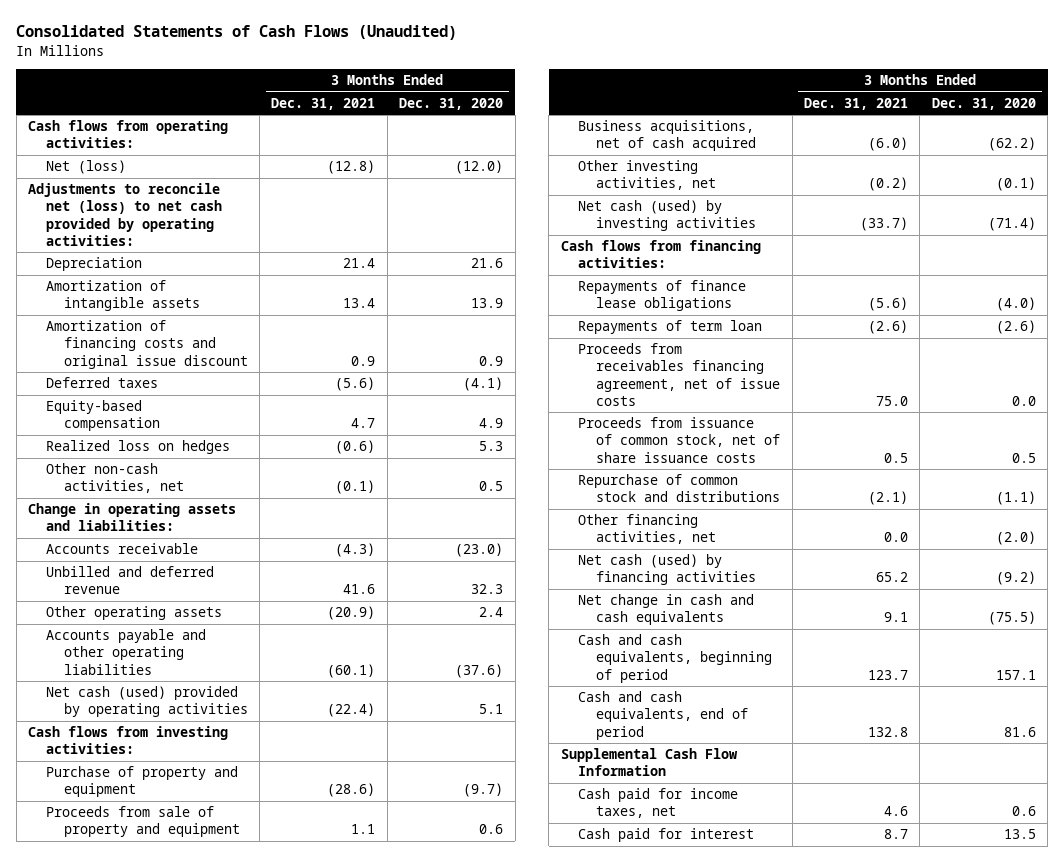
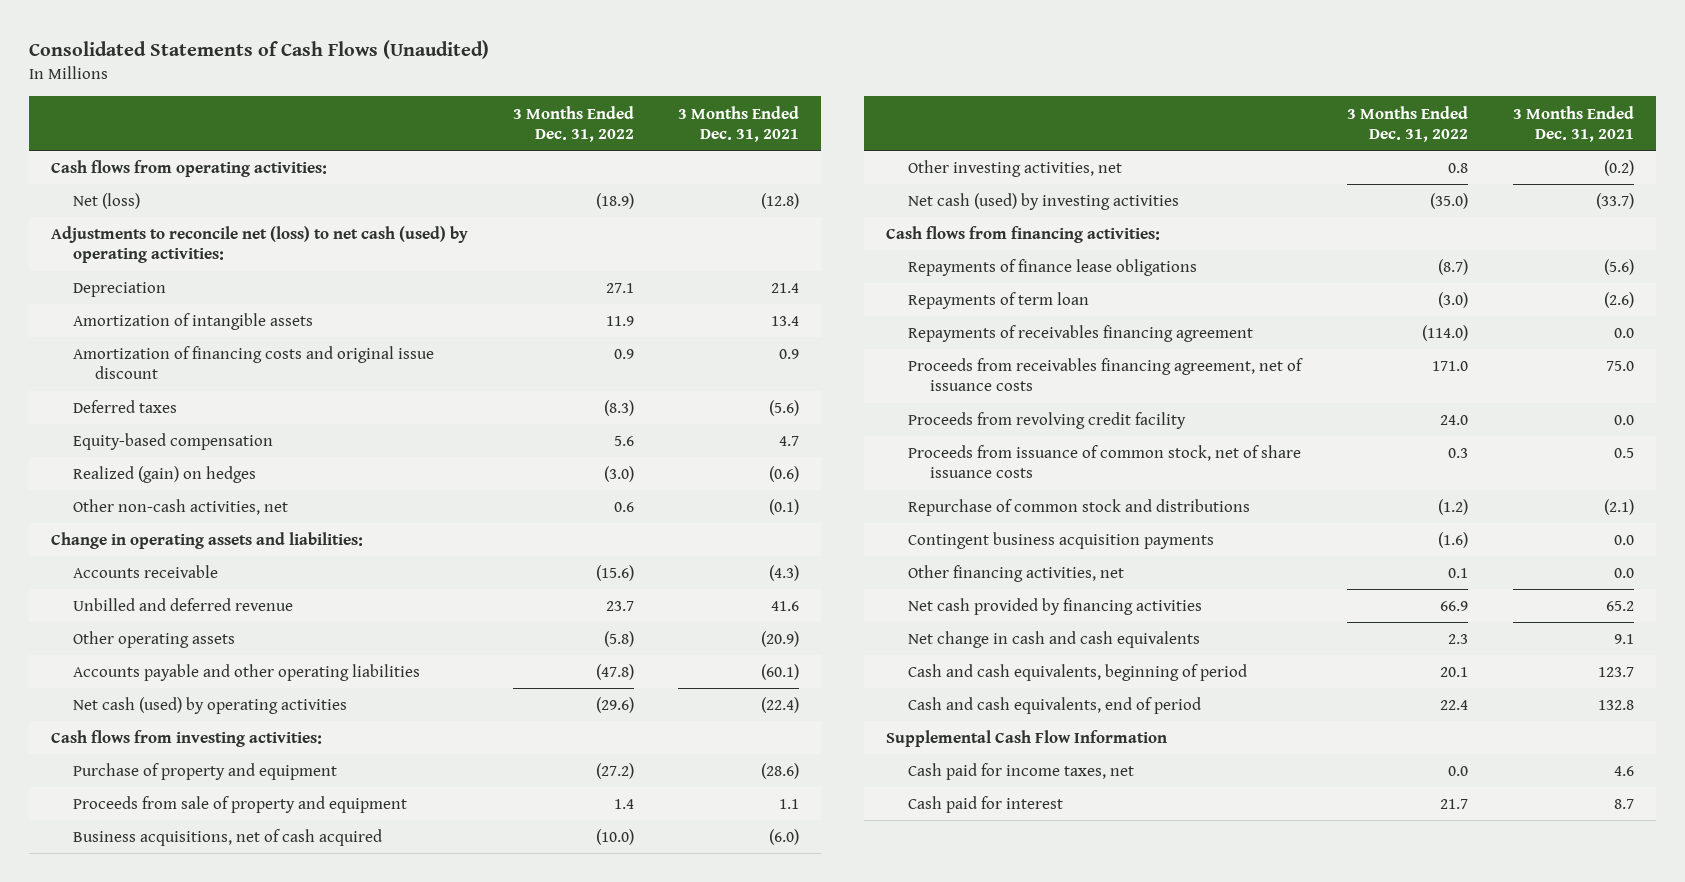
- | 3 Months Ended Dec. 31, 2021 | 3 Months Ended Dec. 31, 2020
+ | 3 Months Ended Dec. 31, 2022 | 3 Months Ended Dec. 31, 2021
- Adjustments to reconcile net (loss) to net cash provided by operating activities:
+ Adjustments to reconcile net (loss) to net cash (used) by operating activities:
- Realized loss on hedges | (0.6) | 5.3
+ Realized (gain) on hedges | (3.0) | (0.6)
- Net cash (used) provided by operating activities | (22.4) | 5.1
+ Net cash (used) by operating activities | (29.6) | (22.4)
- Proceeds from receivables financing agreement, net of issue costs | 75.0 | 0.0
+ Repayments of receivables financing agreement | (114.0) | 0.0
+ Proceeds from receivables financing agreement, net of issuance costs | 171.0 | 75.0
+ Proceeds from revolving credit facility | 24.0 | 0.0
+ Contingent business acquisition payments | (1.6) | 0.0
- Net cash (used) by financing activities | 65.2 | (9.2)
+ Net cash provided by financing activities | 66.9 | 65.2

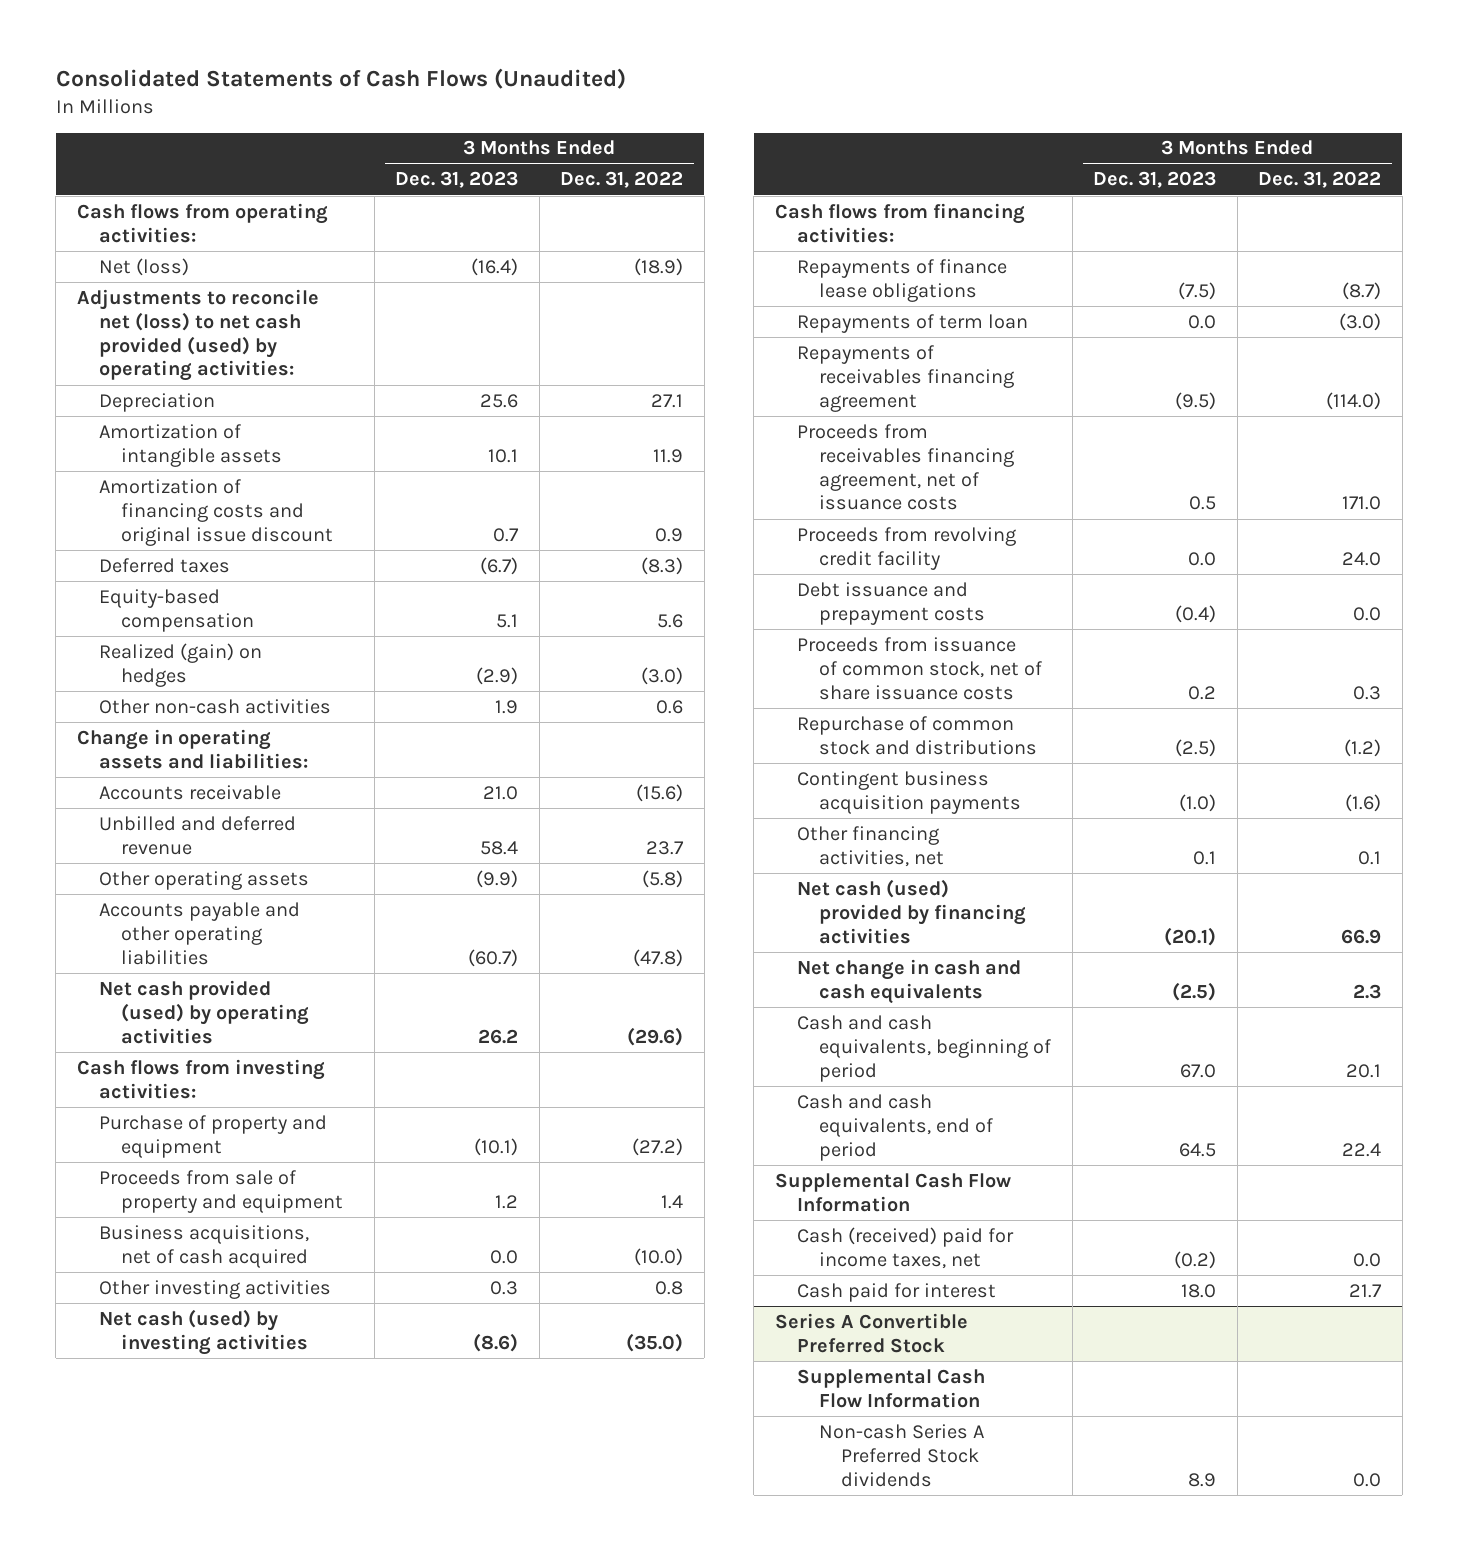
- | 3 Months Ended Dec. 31, 2022 | 3 Months Ended Dec. 31, 2021
+ | 3 Months Ended Dec. 31, 2023 | 3 Months Ended Dec. 31, 2022
- Adjustments to reconcile net (loss) to net cash (used) by operating activities:
+ Adjustments to reconcile net (loss) to net cash provided (used) by operating activities:
- Other non-cash activities, net | 0.6 | (0.1)
+ Other non-cash activities | 1.9 | 0.6
- Net cash (used) by operating activities | (29.6) | (22.4)
+ Net cash provided (used) by operating activities | 26.2 | (29.6)
- Other investing activities, net | 0.8 | (0.2)
+ Other investing activities | 0.3 | 0.8
+ Debt issuance and prepayment costs | (0.4) | 0.0
- Net cash provided by financing activities | 66.9 | 65.2
+ Net cash (used) provided by financing activities | (20.1) | 66.9
- Cash paid for income taxes, net | 0.0 | 4.6
+ Cash (received) paid for income taxes, net | (0.2) | 0.0
+ Series A Convertible Preferred Stock
+ Supplemental Cash Flow Information
+ Non-cash Series A Preferred Stock dividends | 8.9 | 0.0

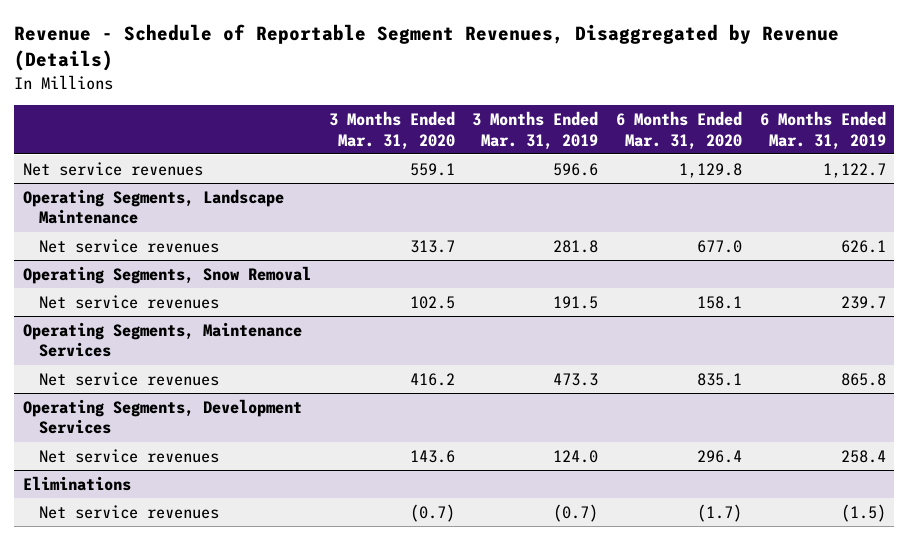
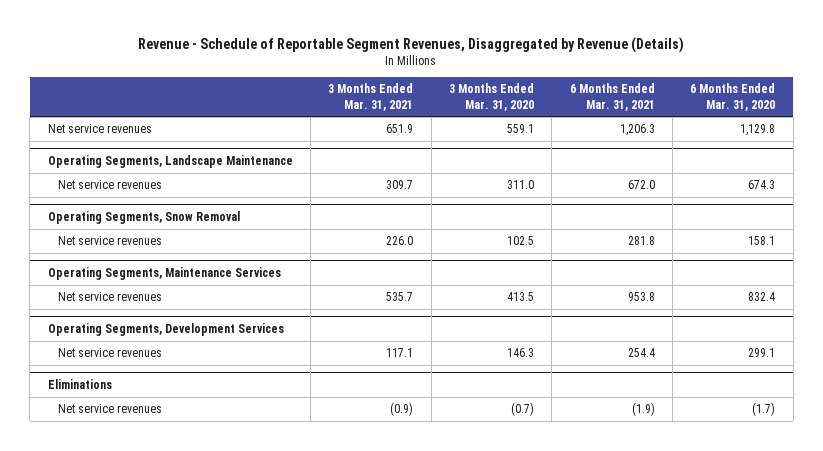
- | 3 Months Ended Mar. 31, 2020 | 3 Months Ended Mar. 31, 2019 | 6 Months Ended Mar. 31, 2020 | 6 Months Ended Mar. 31, 2019
+ | 3 Months Ended Mar. 31, 2021 | 3 Months Ended Mar. 31, 2020 | 6 Months Ended Mar. 31, 2021 | 6 Months Ended Mar. 31, 2020
@ Operating Segments, Landscape Maintenance
- Net service revenues | 313.7 | 281.8 | 677.0 | 626.1
+ Net service revenues | 309.7 | 311.0 | 672.0 | 674.3
@ Operating Segments, Maintenance Services
- Net service revenues | 416.2 | 473.3 | 835.1 | 865.8
+ Net service revenues | 535.7 | 413.5 | 953.8 | 832.4
@ Operating Segments, Development Services
- Net service revenues | 143.6 | 124.0 | 296.4 | 258.4
+ Net service revenues | 117.1 | 146.3 | 254.4 | 299.1

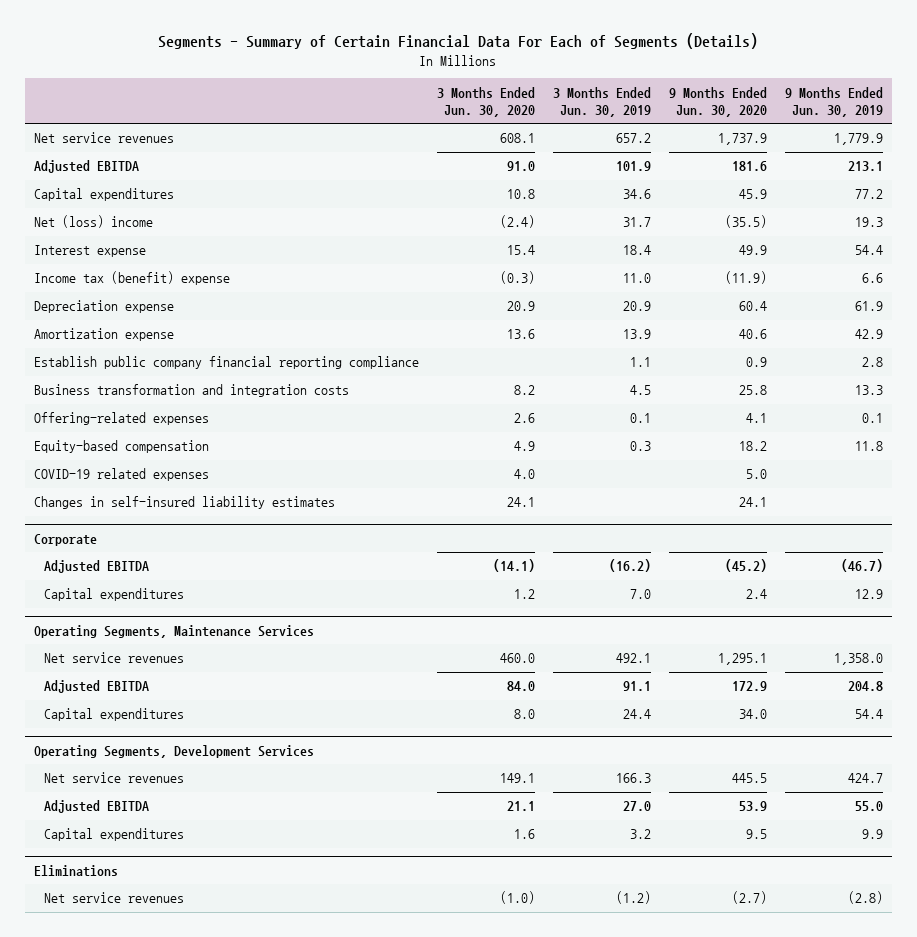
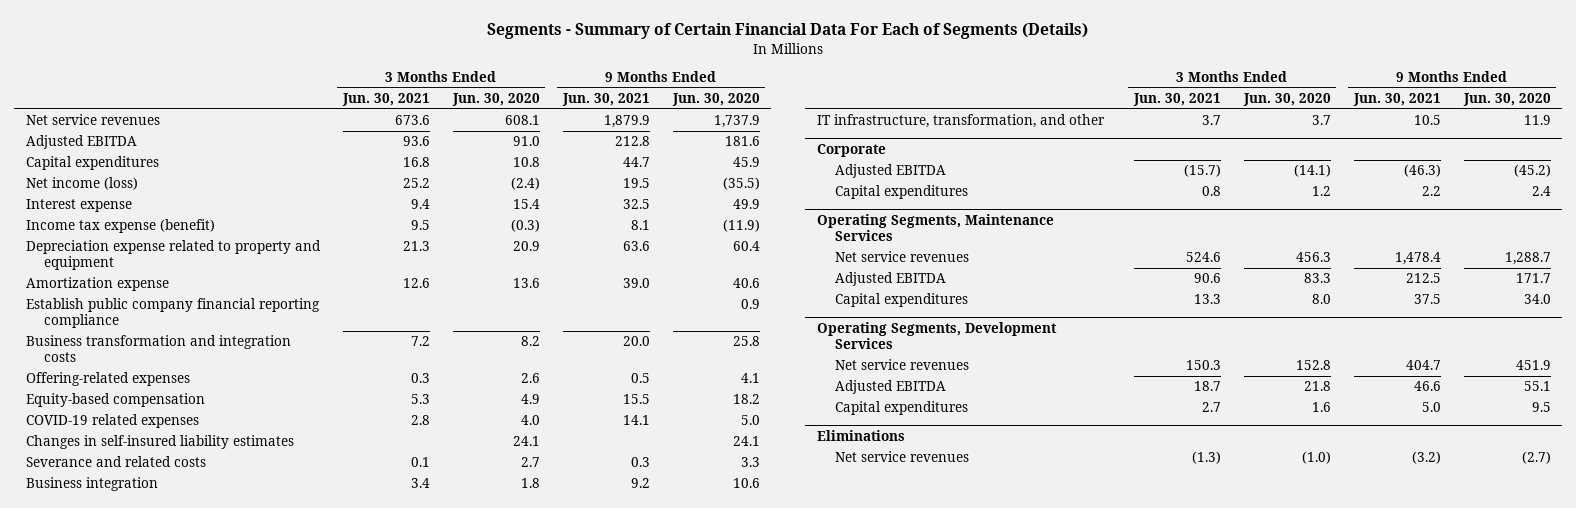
- | 3 Months Ended Jun. 30, 2020 | 3 Months Ended Jun. 30, 2019 | 9 Months Ended Jun. 30, 2020 | 9 Months Ended Jun. 30, 2019
+ | 3 Months Ended Jun. 30, 2021 | 3 Months Ended Jun. 30, 2020 | 9 Months Ended Jun. 30, 2021 | 9 Months Ended Jun. 30, 2020
- Net (loss) income | (2.4) | 31.7 | (35.5) | 19.3
+ Net income (loss) | 25.2 | (2.4) | 19.5 | (35.5)
- Income tax (benefit) expense | (0.3) | 11.0 | (11.9) | 6.6
- Depreciation expense | 20.9 | 20.9 | 60.4 | 61.9
+ Income tax expense (benefit) | 9.5 | (0.3) | 8.1 | (11.9)
+ Depreciation expense related to property and equipment | 21.3 | 20.9 | 63.6 | 60.4
+ Severance and related costs | 0.1 | 2.7 | 0.3 | 3.3
+ Business integration | 3.4 | 1.8 | 9.2 | 10.6
+ IT infrastructure, transformation, and other | 3.7 | 3.7 | 10.5 | 11.9
@ Operating Segments, Maintenance Services
- Net service revenues | 460.0 | 492.1 | 1,295.1 | 1,358.0
- Adjusted EBITDA | 84.0 | 91.1 | 172.9 | 204.8
+ Net service revenues | 524.6 | 456.3 | 1,478.4 | 1,288.7
+ Adjusted EBITDA | 90.6 | 83.3 | 212.5 | 171.7
@ Operating Segments, Development Services
- Net service revenues | 149.1 | 166.3 | 445.5 | 424.7
- Adjusted EBITDA | 21.1 | 27.0 | 53.9 | 55.0
+ Net service revenues | 150.3 | 152.8 | 404.7 | 451.9
+ Adjusted EBITDA | 18.7 | 21.8 | 46.6 | 55.1

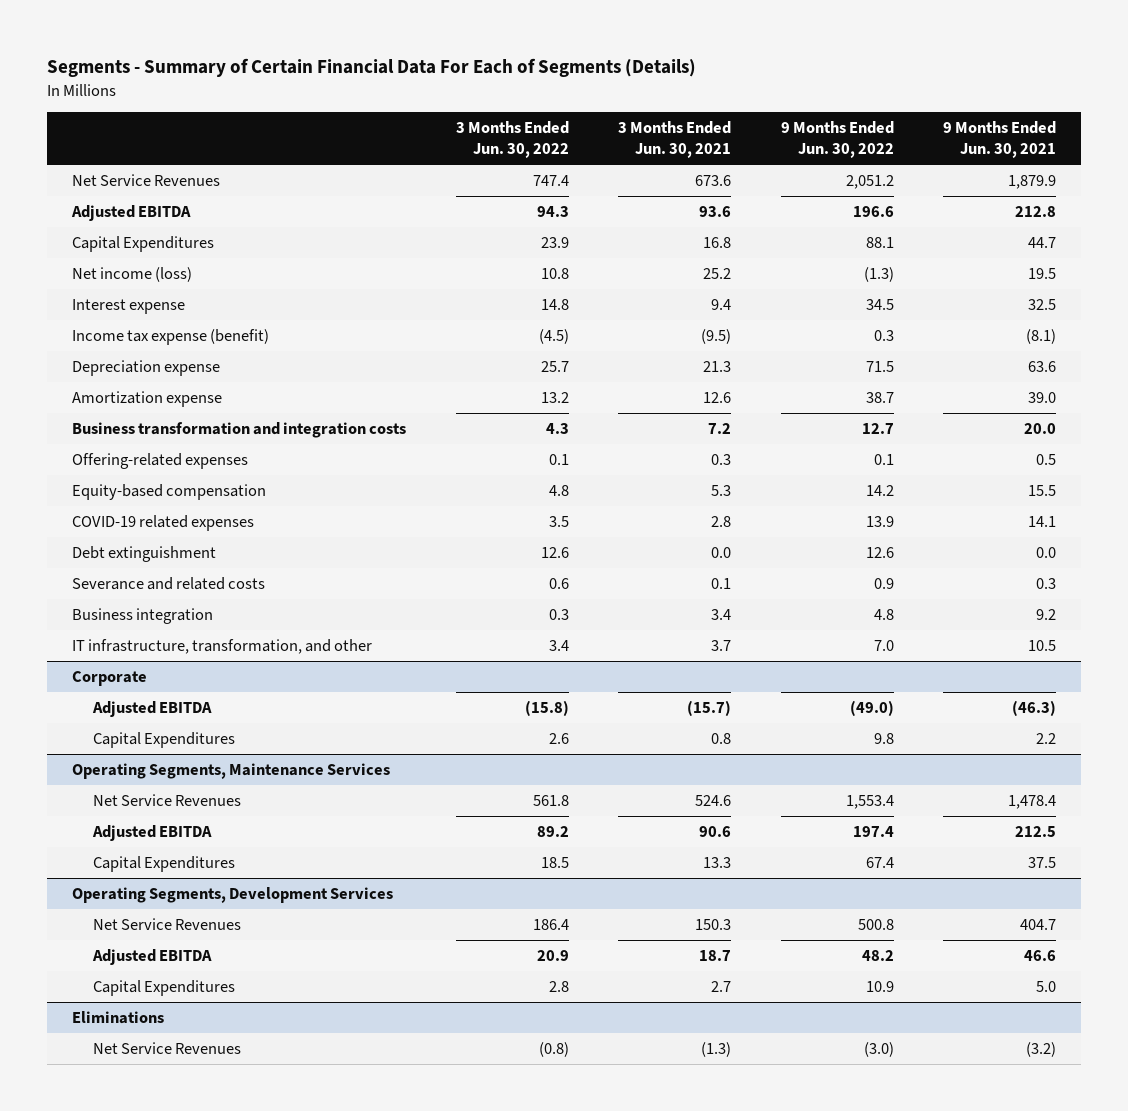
- | 3 Months Ended Jun. 30, 2021 | 3 Months Ended Jun. 30, 2020 | 9 Months Ended Jun. 30, 2021 | 9 Months Ended Jun. 30, 2020
+ | 3 Months Ended Jun. 30, 2022 | 3 Months Ended Jun. 30, 2021 | 9 Months Ended Jun. 30, 2022 | 9 Months Ended Jun. 30, 2021
- Net service revenues | 673.6 | 608.1 | 1,879.9 | 1,737.9
+ Net Service Revenues | 747.4 | 673.6 | 2,051.2 | 1,879.9
- Capital expenditures | 16.8 | 10.8 | 44.7 | 45.9
+ Capital Expenditures | 23.9 | 16.8 | 88.1 | 44.7
- Income tax expense (benefit) | 9.5 | (0.3) | 8.1 | (11.9)
- Depreciation expense related to property and equipment | 21.3 | 20.9 | 63.6 | 60.4
+ Income tax expense (benefit) | (4.5) | (9.5) | 0.3 | (8.1)
+ Depreciation expense | 25.7 | 21.3 | 71.5 | 63.6
- Establish public company financial reporting compliance | | | | 0.9
- Changes in self-insured liability estimates | | 24.1 | | 24.1
+ Debt extinguishment | 12.6 | 0.0 | 12.6 | 0.0
@ Corporate
- Capital expenditures | 0.8 | 1.2 | 2.2 | 2.4
+ Capital Expenditures | 2.6 | 0.8 | 9.8 | 2.2
@ Operating Segments, Maintenance Services
- Net service revenues | 524.6 | 456.3 | 1,478.4 | 1,288.7
+ Net Service Revenues | 561.8 | 524.6 | 1,553.4 | 1,478.4
- Capital expenditures | 13.3 | 8.0 | 37.5 | 34.0
+ Capital Expenditures | 18.5 | 13.3 | 67.4 | 37.5
@ Operating Segments, Development Services
- Net service revenues | 150.3 | 152.8 | 404.7 | 451.9
+ Net Service Revenues | 186.4 | 150.3 | 500.8 | 404.7
- Capital expenditures | 2.7 | 1.6 | 5.0 | 9.5
+ Capital Expenditures | 2.8 | 2.7 | 10.9 | 5.0
@ Eliminations
- Net service revenues | (1.3) | (1.0) | (3.2) | (2.7)
+ Net Service Revenues | (0.8) | (1.3) | (3.0) | (3.2)

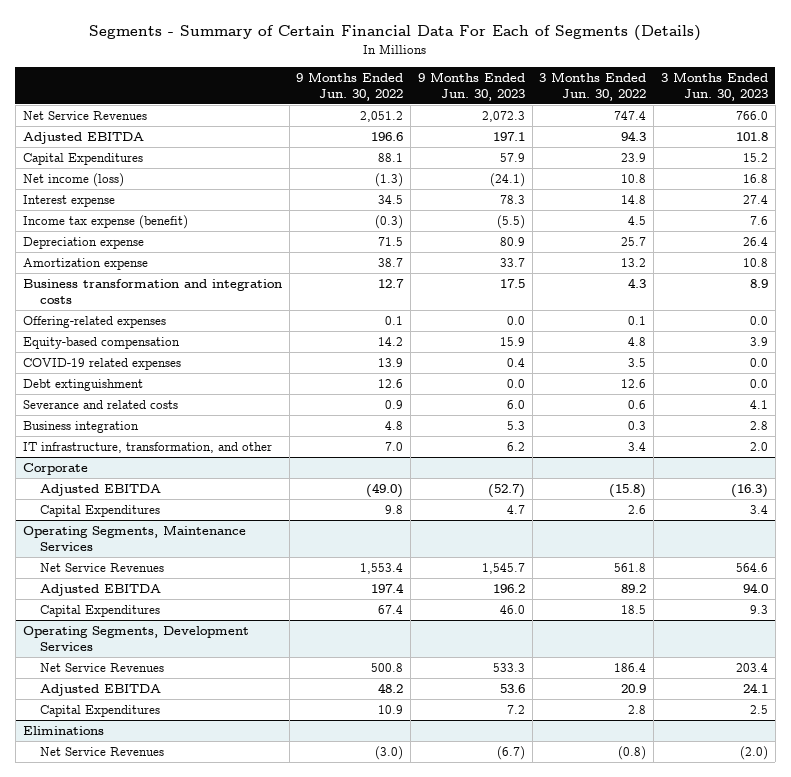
- | 3 Months Ended Jun. 30, 2022 | 3 Months Ended Jun. 30, 2021 | 9 Months Ended Jun. 30, 2022 | 9 Months Ended Jun. 30, 2021
+ | 9 Months Ended Jun. 30, 2022 | 9 Months Ended Jun. 30, 2023 | 3 Months Ended Jun. 30, 2022 | 3 Months Ended Jun. 30, 2023
- Income tax expense (benefit) | (4.5) | (9.5) | 0.3 | (8.1)
+ Income tax expense (benefit) | (0.3) | (5.5) | 4.5 | 7.6

